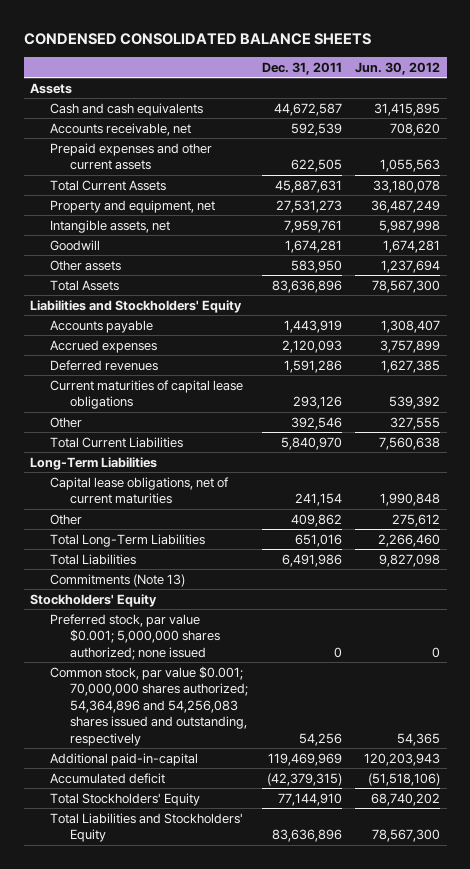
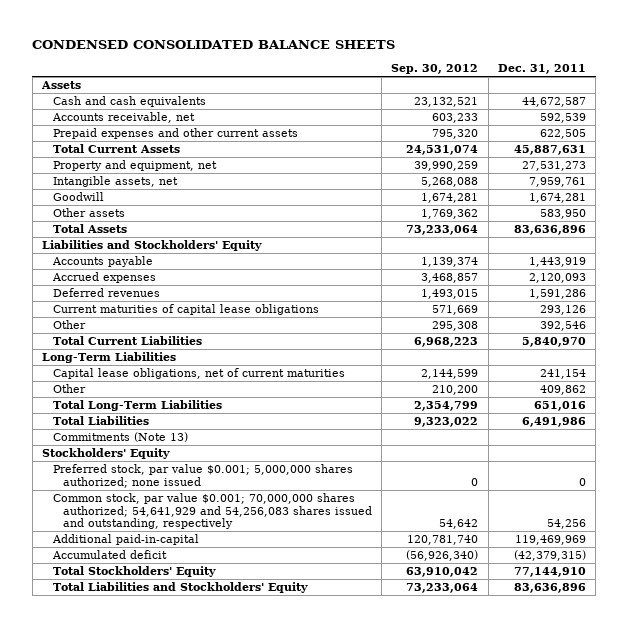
- | Dec. 31, 2011 | Jun. 30, 2012
+ | Sep. 30, 2012 | Dec. 31, 2011
- Common stock, par value $0.001; 70,000,000 shares authorized; 54,364,896 and 54,256,083 shares issued and outstanding, respectively | 54,256 | 54,365
+ Common stock, par value $0.001; 70,000,000 shares authorized; 54,641,929 and 54,256,083 shares issued and outstanding, respectively | 54,642 | 54,256

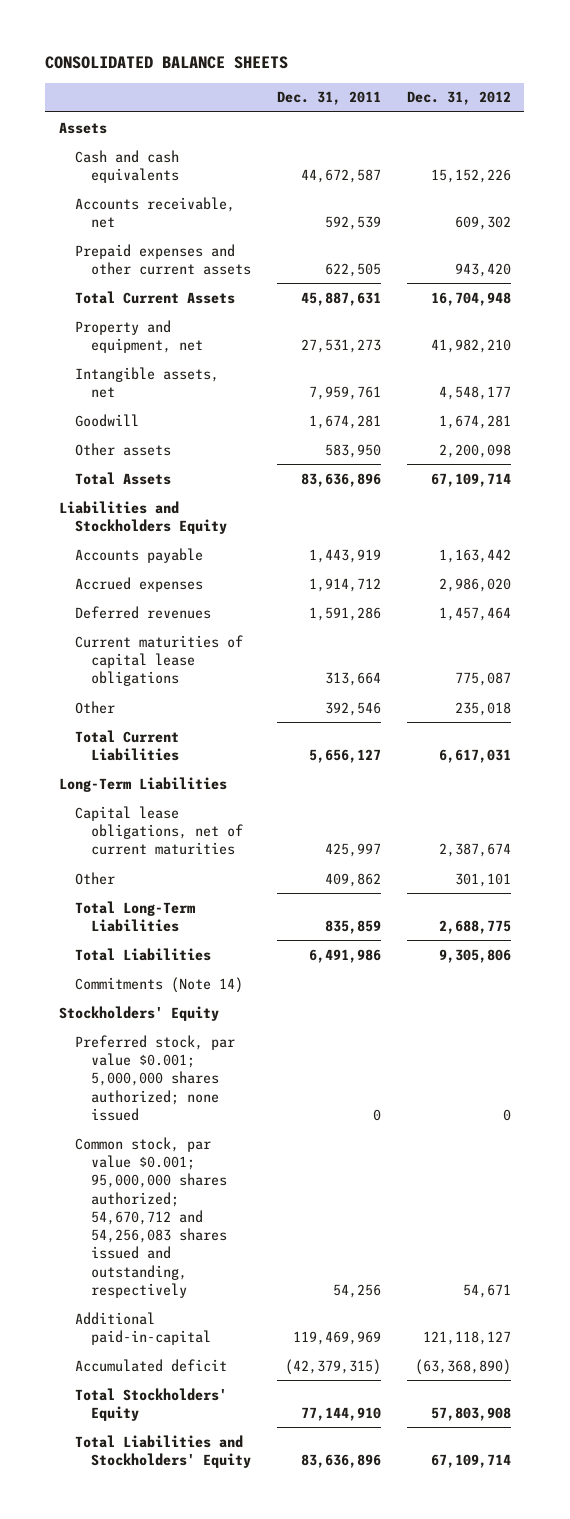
- CONDENSED CONSOLIDATED BALANCE SHEETS
+ CONSOLIDATED BALANCE SHEETS
- | Sep. 30, 2012 | Dec. 31, 2011
+ | Dec. 31, 2011 | Dec. 31, 2012
- Liabilities and Stockholders' Equity
+ Liabilities and Stockholders Equity
- Accrued expenses | 3,468,857 | 2,120,093
+ Accrued expenses | 1,914,712 | 2,986,020
- Current maturities of capital lease obligations | 571,669 | 293,126
+ Current maturities of capital lease obligations | 313,664 | 775,087
- Total Current Liabilities | 6,968,223 | 5,840,970
+ Total Current Liabilities | 5,656,127 | 6,617,031
- Capital lease obligations, net of current maturities | 2,144,599 | 241,154
+ Capital lease obligations, net of current maturities | 425,997 | 2,387,674
- Total Long-Term Liabilities | 2,354,799 | 651,016
+ Total Long-Term Liabilities | 835,859 | 2,688,775
- Commitments (Note 13)
+ Commitments (Note 14)
- Common stock, par value $0.001; 70,000,000 shares authorized; 54,641,929 and 54,256,083 shares issued and outstanding, respectively | 54,642 | 54,256
+ Common stock, par value $0.001; 95,000,000 shares authorized; 54,670,712 and 54,256,083 shares issued and outstanding, respectively | 54,256 | 54,671

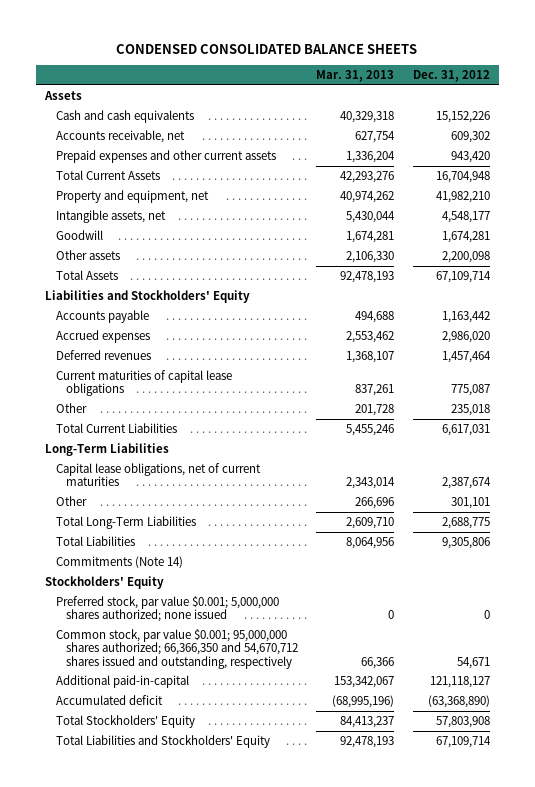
- CONSOLIDATED BALANCE SHEETS
+ CONDENSED CONSOLIDATED BALANCE SHEETS
- | Dec. 31, 2011 | Dec. 31, 2012
+ | Mar. 31, 2013 | Dec. 31, 2012
- Liabilities and Stockholders Equity
+ Liabilities and Stockholders' Equity
- Common stock, par value $0.001; 95,000,000 shares authorized; 54,670,712 and 54,256,083 shares issued and outstanding, respectively | 54,256 | 54,671
+ Common stock, par value $0.001; 95,000,000 shares authorized; 66,366,350 and 54,670,712 shares issued and outstanding, respectively | 66,366 | 54,671

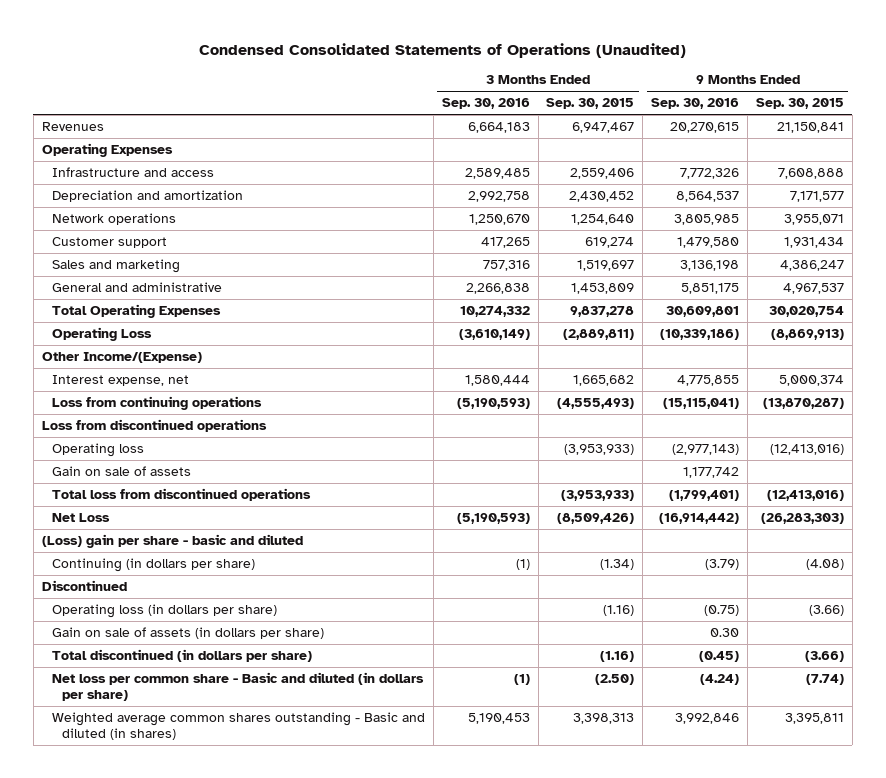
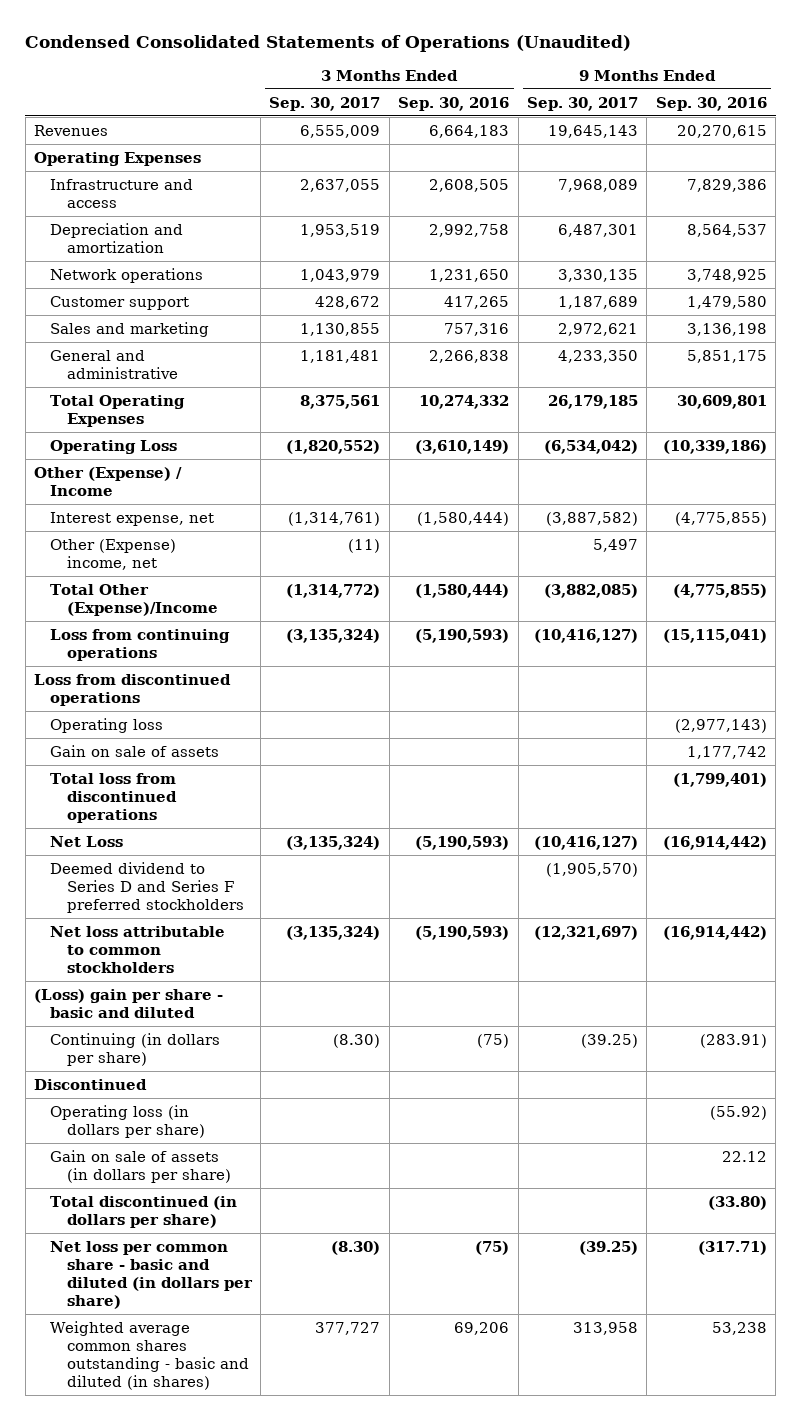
- | 3 Months Ended Sep. 30, 2016 | 3 Months Ended Sep. 30, 2015 | 9 Months Ended Sep. 30, 2016 | 9 Months Ended Sep. 30, 2015
+ | 3 Months Ended Sep. 30, 2017 | 3 Months Ended Sep. 30, 2016 | 9 Months Ended Sep. 30, 2017 | 9 Months Ended Sep. 30, 2016
- Infrastructure and access | 2,589,485 | 2,559,406 | 7,772,326 | 7,608,888
+ Infrastructure and access | 2,637,055 | 2,608,505 | 7,968,089 | 7,829,386
- Network operations | 1,250,670 | 1,254,640 | 3,805,985 | 3,955,071
+ Network operations | 1,043,979 | 1,231,650 | 3,330,135 | 3,748,925
- Other Income/(Expense)
- Interest expense, net | 1,580,444 | 1,665,682 | 4,775,855 | 5,000,374
+ Other (Expense) / Income
+ Interest expense, net | (1,314,761) | (1,580,444) | (3,887,582) | (4,775,855)
+ Other (Expense) income, net | (11) | | 5,497 |
+ Total Other (Expense)/Income | (1,314,772) | (1,580,444) | (3,882,085) | (4,775,855)
+ Deemed dividend to Series D and Series F preferred stockholders | | | (1,905,570) |
+ Net loss attributable to common stockholders | (3,135,324) | (5,190,593) | (12,321,697) | (16,914,442)
- Continuing (in dollars per share) | (1) | (1.34) | (3.79) | (4.08)
+ Continuing (in dollars per share) | (8.30) | (75) | (39.25) | (283.91)
- Operating loss (in dollars per share) | | (1.16) | (0.75) | (3.66)
- Gain on sale of assets (in dollars per share) | | | 0.30 |
- Total discontinued (in dollars per share) | | (1.16) | (0.45) | (3.66)
- Net loss per common share - Basic and diluted (in dollars per share) | (1) | (2.50) | (4.24) | (7.74)
- Weighted average common shares outstanding - Basic and diluted (in shares) | 5,190,453 | 3,398,313 | 3,992,846 | 3,395,811
+ Operating loss (in dollars per share) | | | | (55.92)
+ Gain on sale of assets (in dollars per share) | | | | 22.12
+ Total discontinued (in dollars per share) | | | | (33.80)
+ Net loss per common share - basic and diluted (in dollars per share) | (8.30) | (75) | (39.25) | (317.71)
+ Weighted average common shares outstanding - basic and diluted (in shares) | 377,727 | 69,206 | 313,958 | 53,238

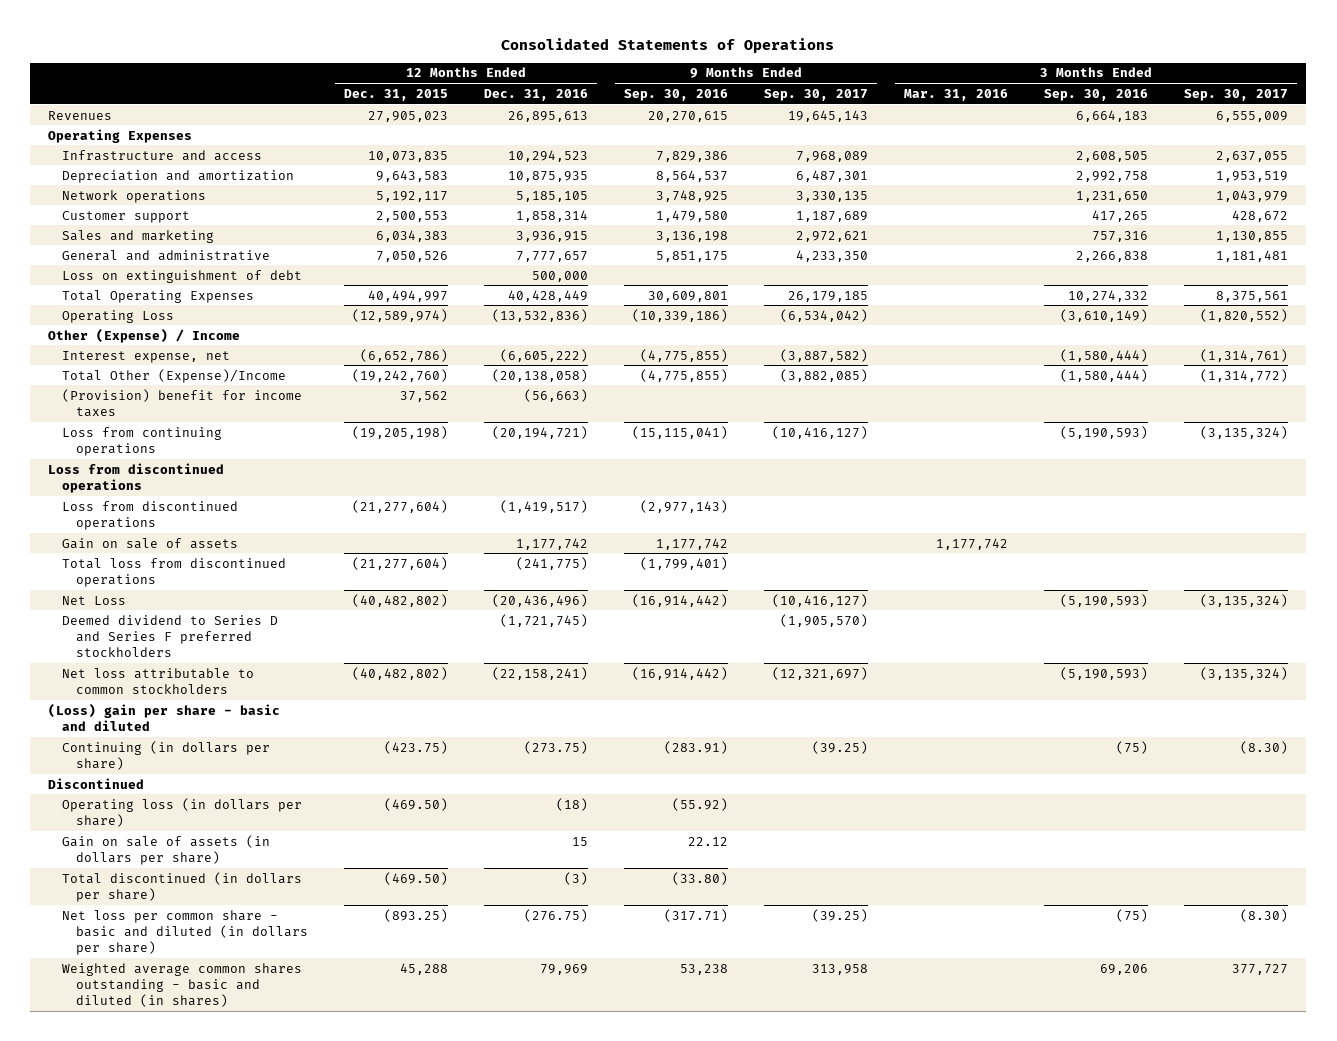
- Condensed Consolidated Statements of Operations (Unaudited)
+ Consolidated Statements of Operations
- | 3 Months Ended Sep. 30, 2017 | 3 Months Ended Sep. 30, 2016 | 9 Months Ended Sep. 30, 2017 | 9 Months Ended Sep. 30, 2016
+ | 12 Months Ended Dec. 31, 2015 | 12 Months Ended Dec. 31, 2016 | 9 Months Ended Sep. 30, 2016 | 9 Months Ended Sep. 30, 2017 | 3 Months Ended Mar. 31, 2016 | 3 Months Ended Sep. 30, 2016 | 3 Months Ended Sep. 30, 2017
+ Loss on extinguishment of debt | | 500,000 | | | | |
- Other (Expense) income, net | (11) | | 5,497 |
+ (Provision) benefit for income taxes | 37,562 | (56,663) | | | | |
- Operating loss | | | | (2,977,143)
+ Loss from discontinued operations | (21,277,604) | (1,419,517) | (2,977,143) | | | |

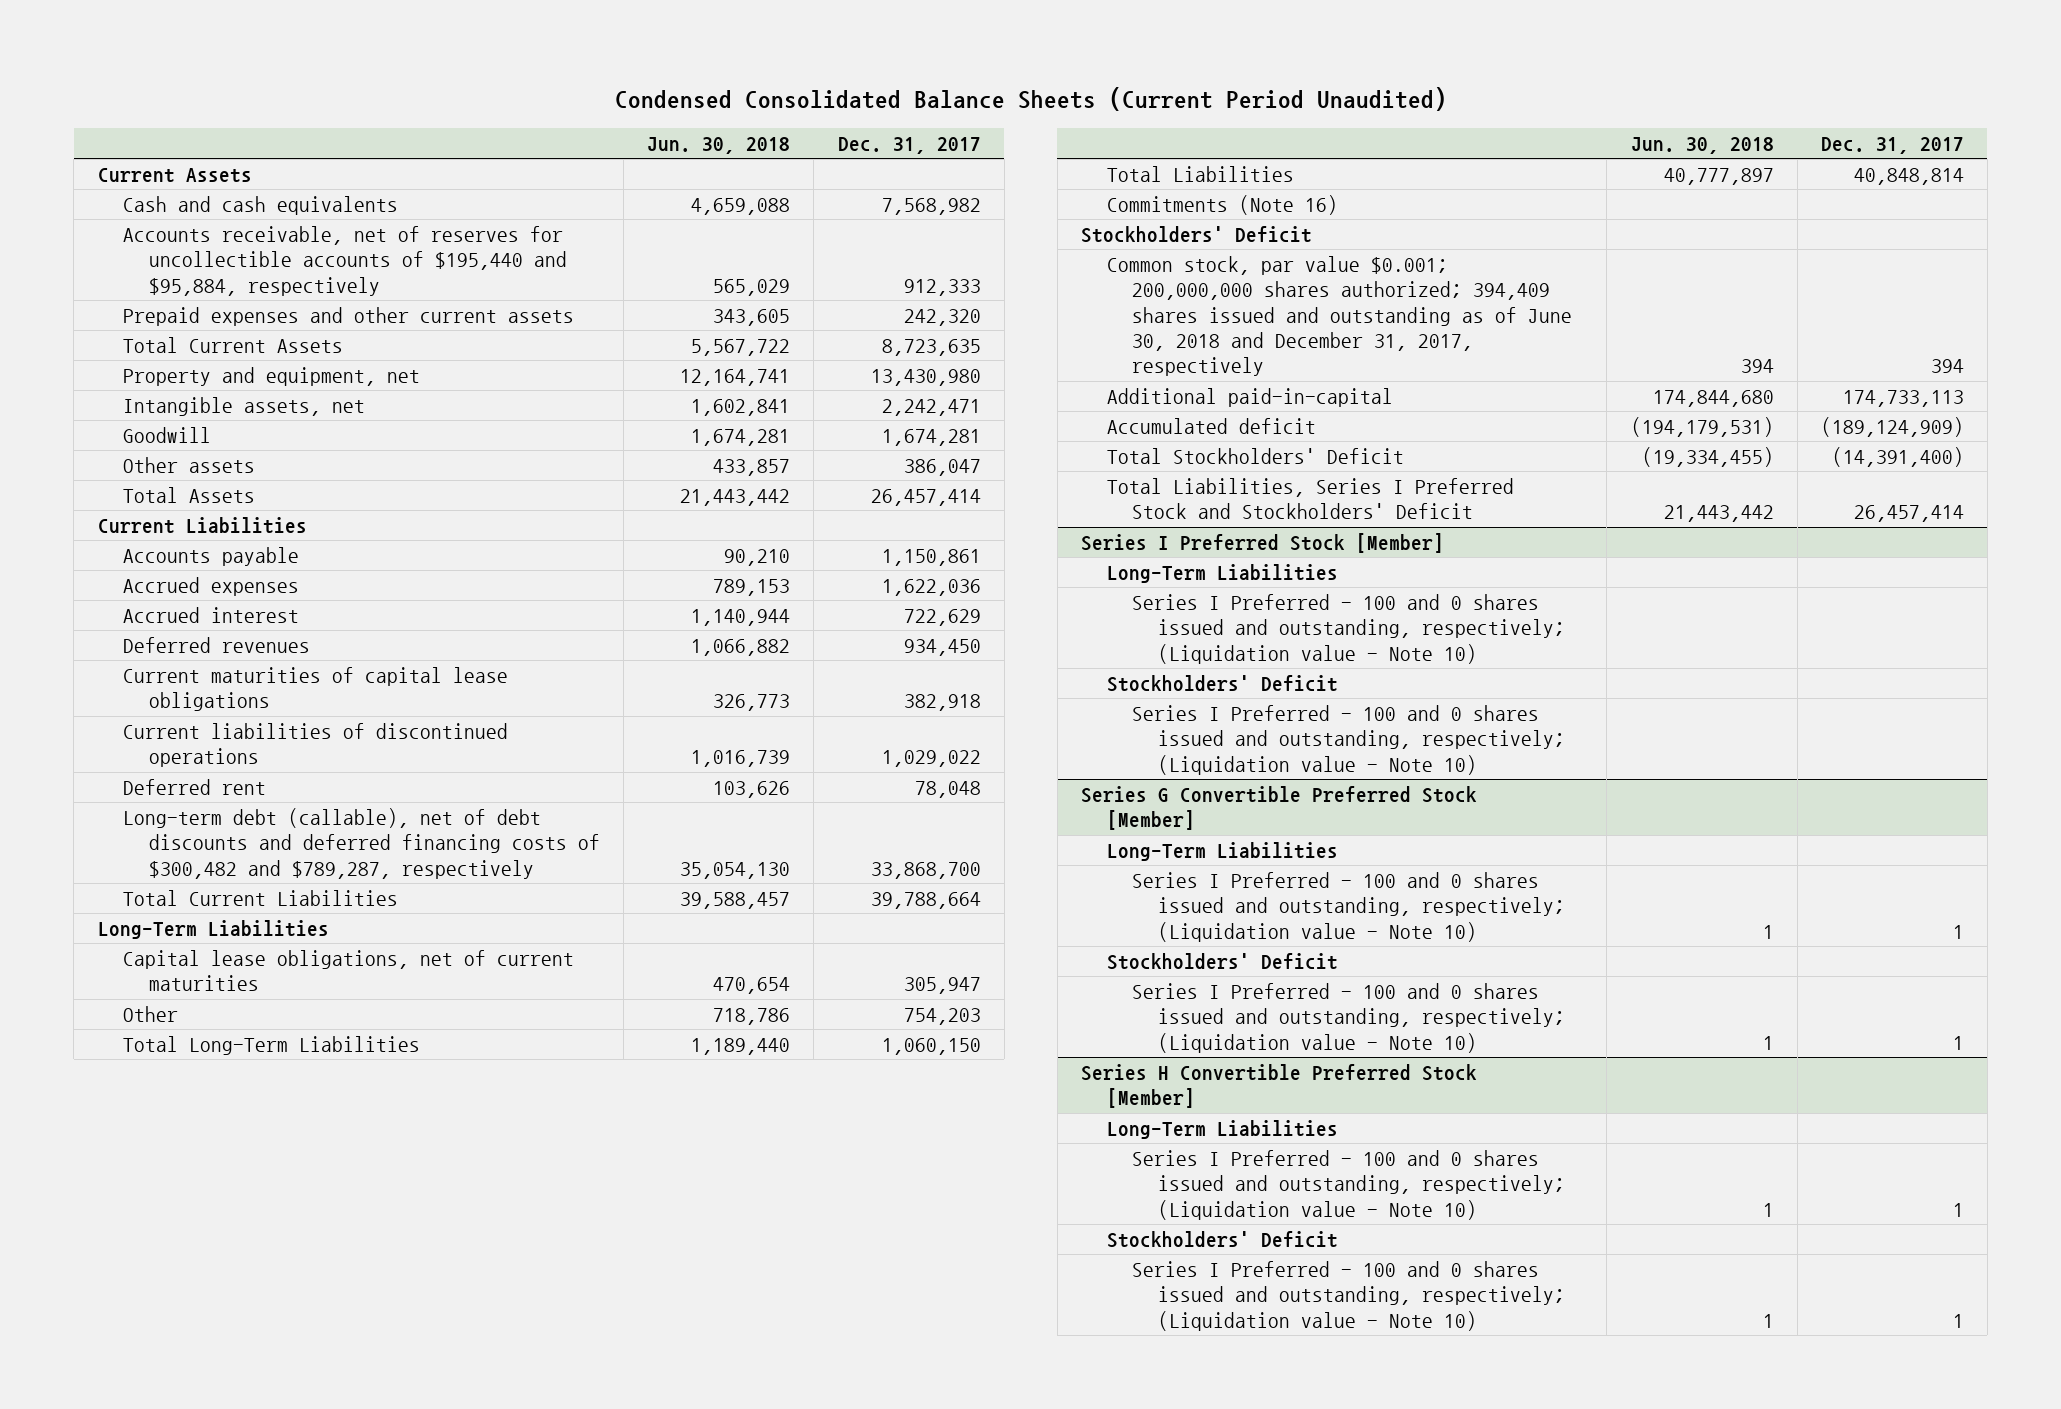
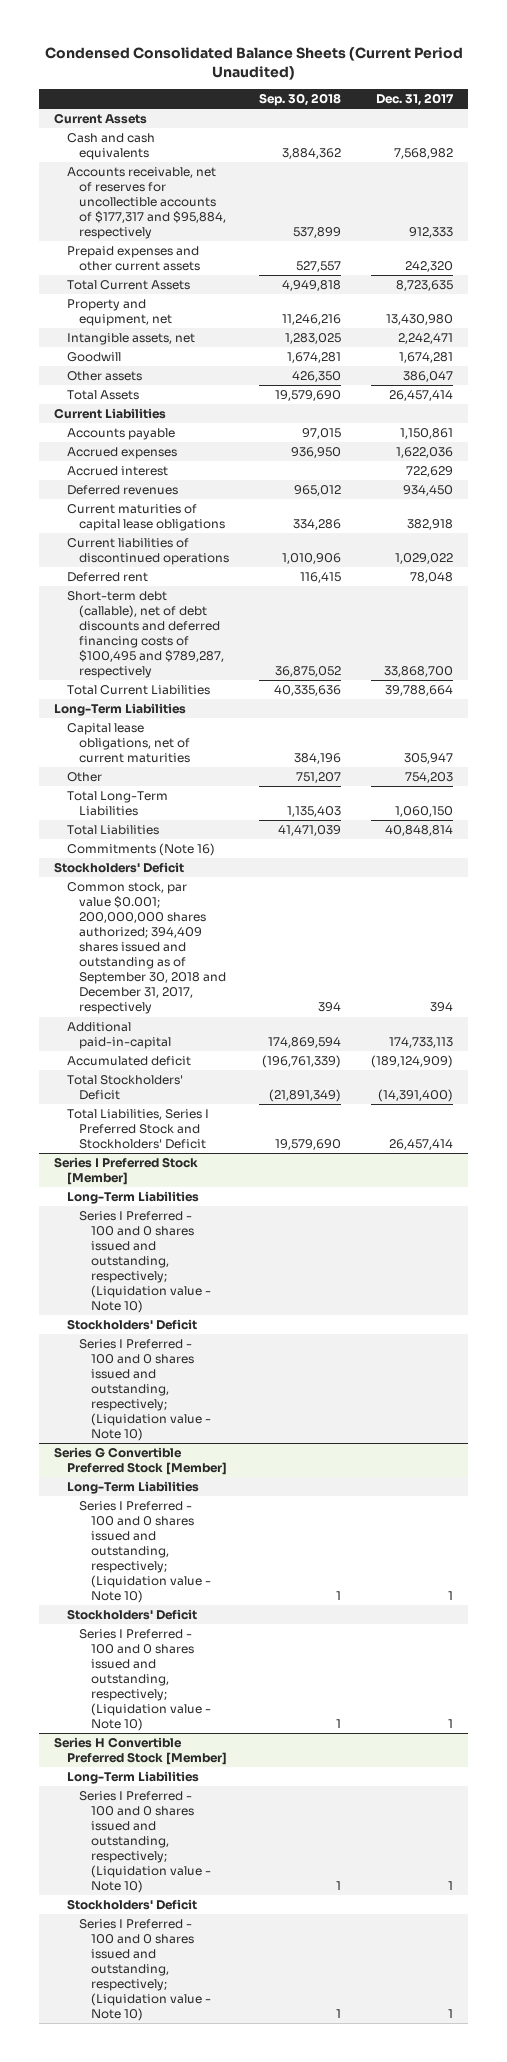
- | Jun. 30, 2018 | Dec. 31, 2017
+ | Sep. 30, 2018 | Dec. 31, 2017
- Accounts receivable, net of reserves for uncollectible accounts of $195,440 and $95,884, respectively | 565,029 | 912,333
+ Accounts receivable, net of reserves for uncollectible accounts of $177,317 and $95,884, respectively | 537,899 | 912,333
- Long-term debt (callable), net of debt discounts and deferred financing costs of $300,482 and $789,287, respectively | 35,054,130 | 33,868,700
+ Short-term debt (callable), net of debt discounts and deferred financing costs of $100,495 and $789,287, respectively | 36,875,052 | 33,868,700
- Common stock, par value $0.001; 200,000,000 shares authorized; 394,409 shares issued and outstanding as of June 30, 2018 and December 31, 2017, respectively | 394 | 394
+ Common stock, par value $0.001; 200,000,000 shares authorized; 394,409 shares issued and outstanding as of September 30, 2018 and December 31, 2017, respectively | 394 | 394

